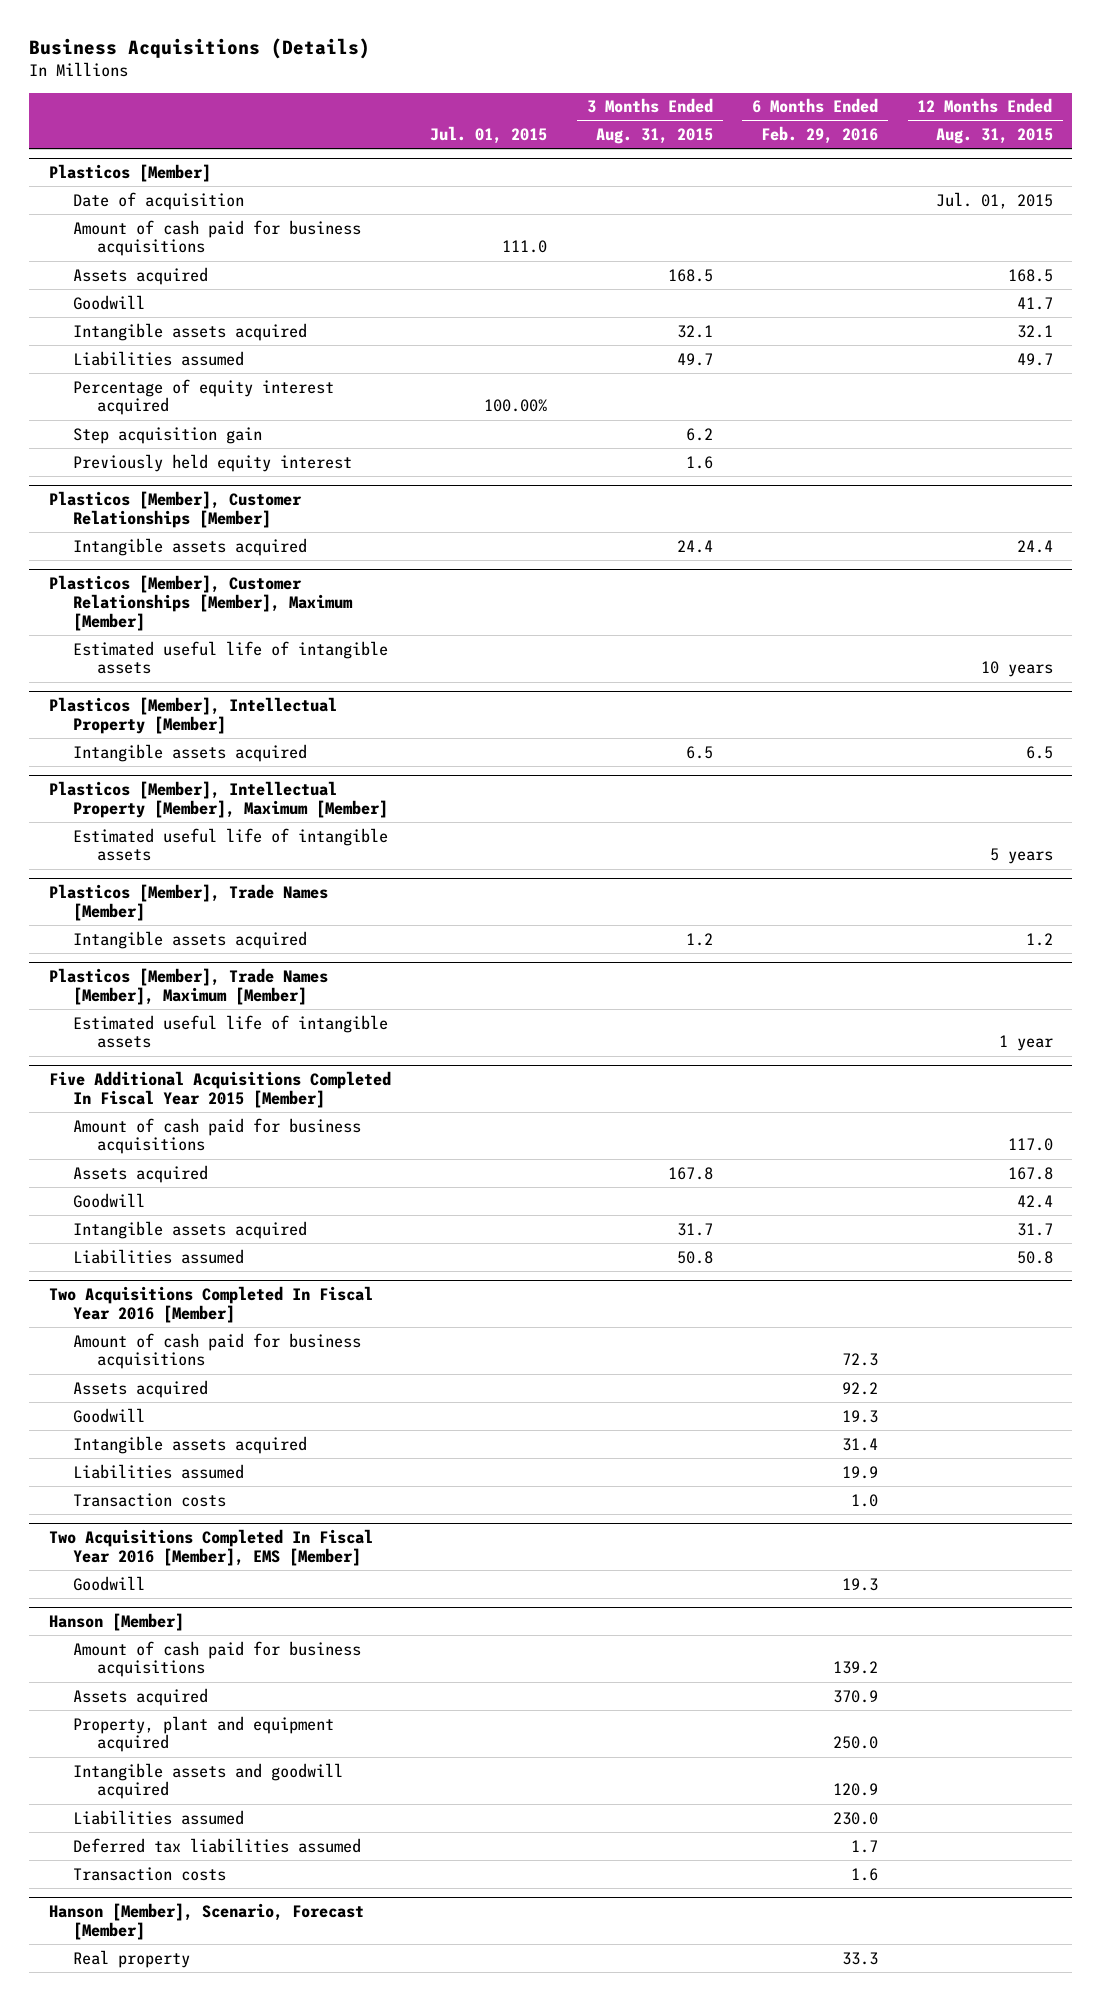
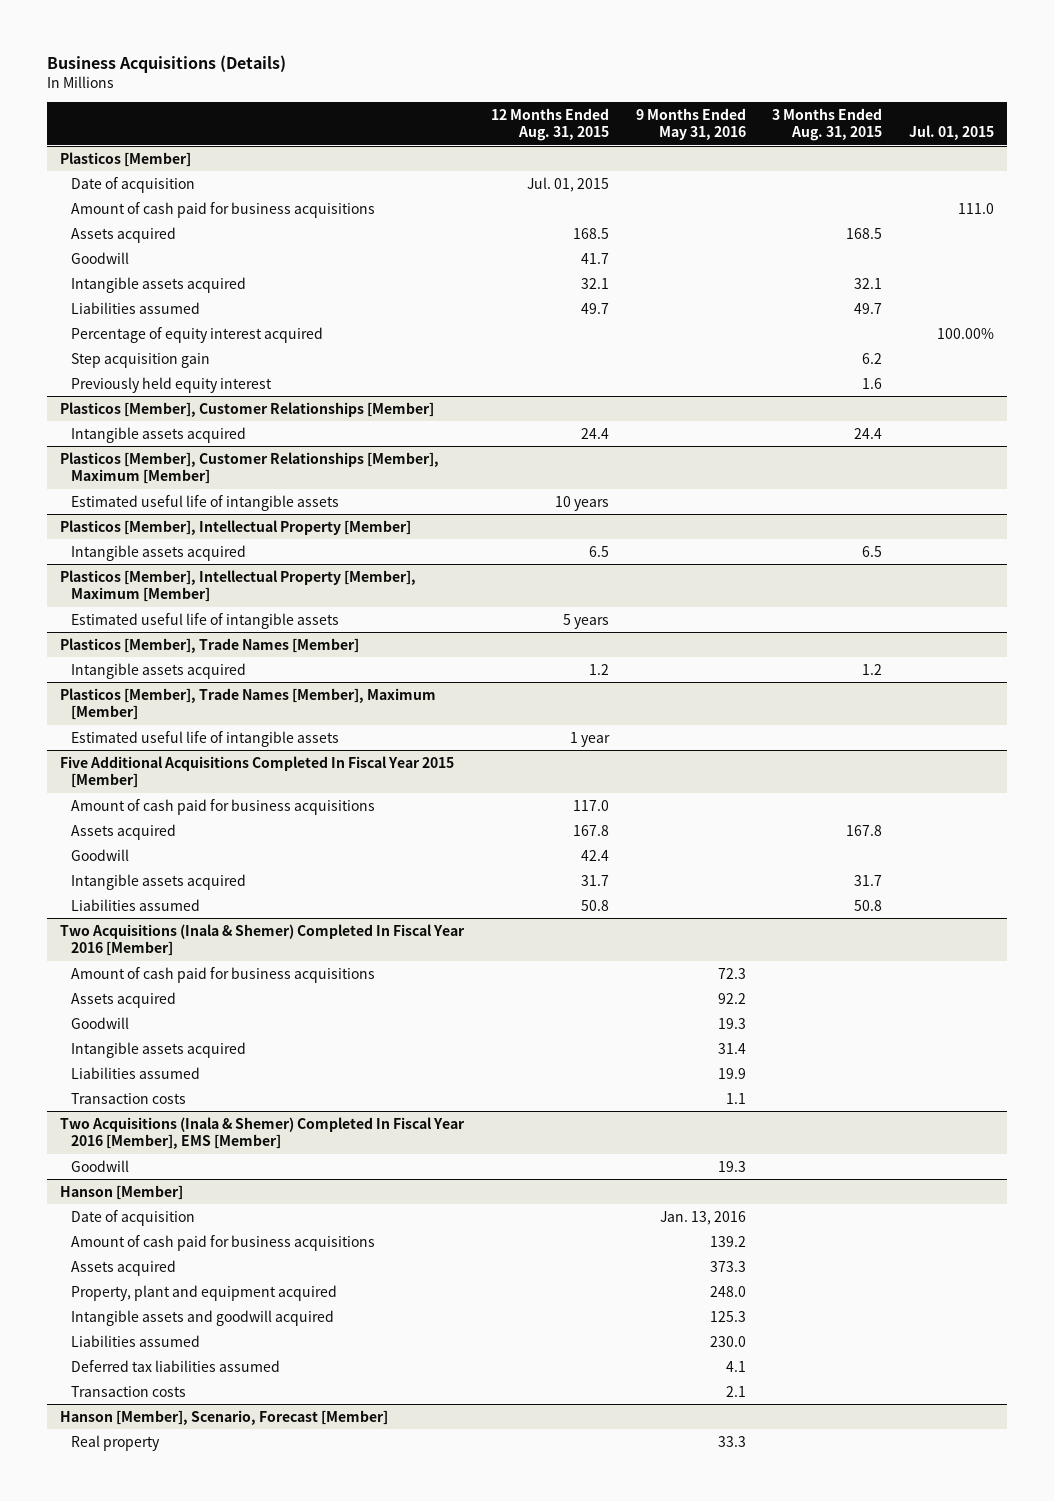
- | Jul. 01, 2015 | 3 Months Ended Aug. 31, 2015 | 6 Months Ended Feb. 29, 2016 | 12 Months Ended Aug. 31, 2015
+ | 12 Months Ended Aug. 31, 2015 | 9 Months Ended May 31, 2016 | 3 Months Ended Aug. 31, 2015 | Jul. 01, 2015
- Two Acquisitions Completed In Fiscal Year 2016 [Member]
+ Two Acquisitions (Inala & Shemer) Completed In Fiscal Year 2016 [Member]
- Two Acquisitions Completed In Fiscal Year 2016 [Member], EMS [Member]
+ Two Acquisitions (Inala & Shemer) Completed In Fiscal Year 2016 [Member], EMS [Member]
@ Hanson [Member]
+ Date of acquisition | | Jan. 13, 2016 | |

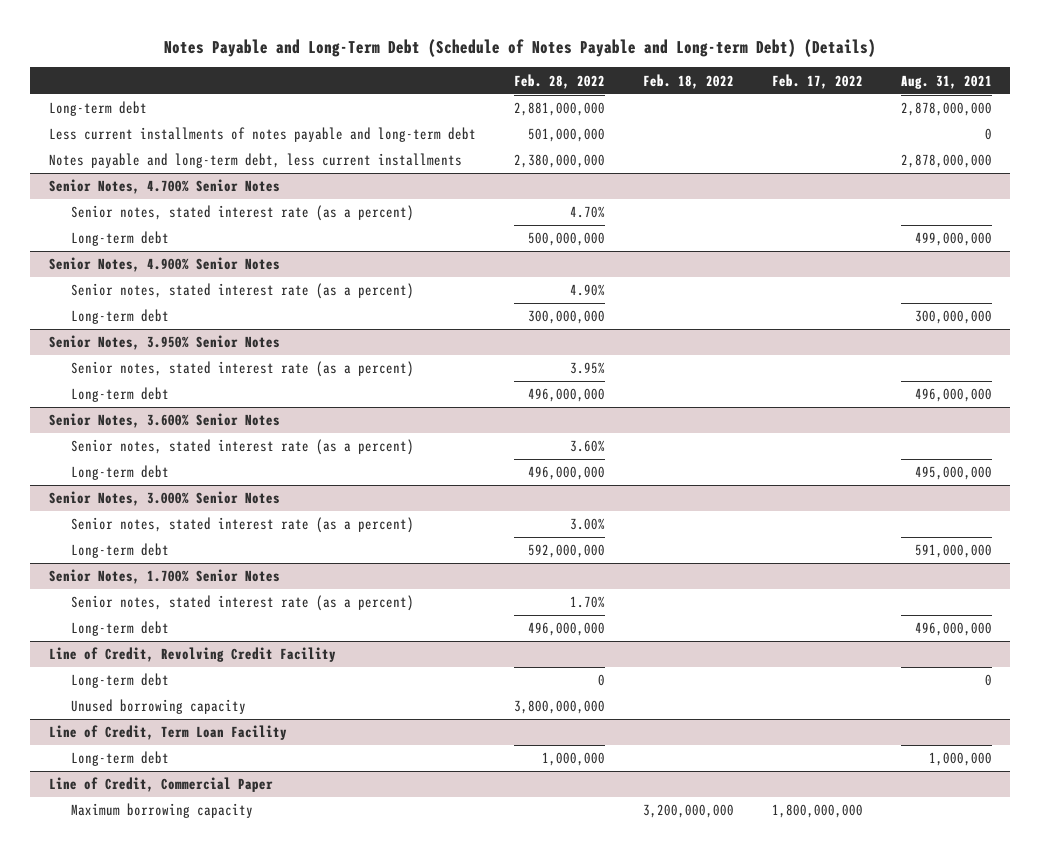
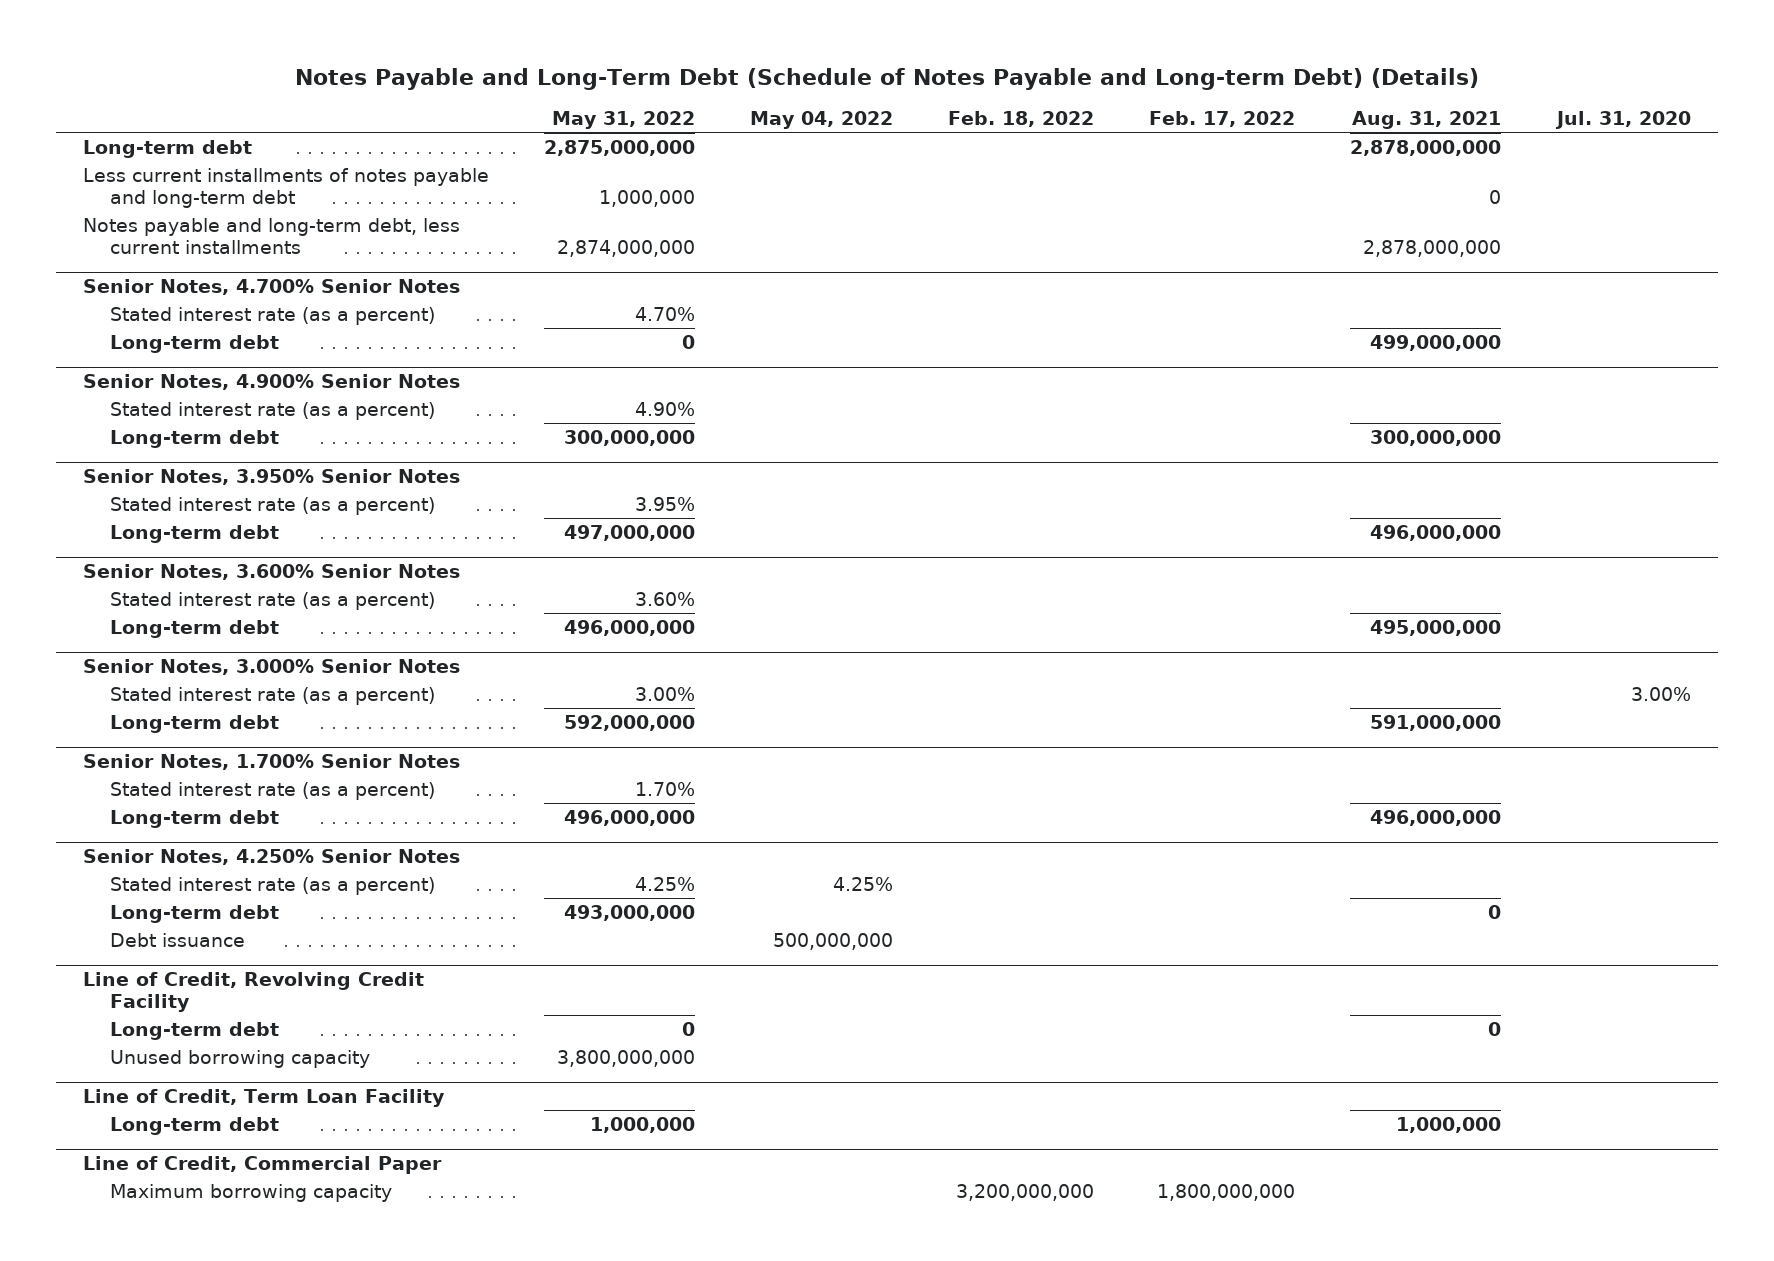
- | Feb. 28, 2022 | Feb. 18, 2022 | Feb. 17, 2022 | Aug. 31, 2021
+ | May 31, 2022 | May 04, 2022 | Feb. 18, 2022 | Feb. 17, 2022 | Aug. 31, 2021 | Jul. 31, 2020
@ Senior Notes, 4.700% Senior Notes
- Senior notes, stated interest rate (as a percent) | 4.70% | | |
+ Stated interest rate (as a percent) | 4.70% | | | | |
@ Senior Notes, 4.900% Senior Notes
- Senior notes, stated interest rate (as a percent) | 4.90% | | |
+ Stated interest rate (as a percent) | 4.90% | | | | |
@ Senior Notes, 3.950% Senior Notes
- Senior notes, stated interest rate (as a percent) | 3.95% | | |
+ Stated interest rate (as a percent) | 3.95% | | | | |
@ Senior Notes, 3.600% Senior Notes
- Senior notes, stated interest rate (as a percent) | 3.60% | | |
+ Stated interest rate (as a percent) | 3.60% | | | | |
@ Senior Notes, 3.000% Senior Notes
- Senior notes, stated interest rate (as a percent) | 3.00% | | |
+ Stated interest rate (as a percent) | 3.00% | | | | | 3.00%
@ Senior Notes, 1.700% Senior Notes
- Senior notes, stated interest rate (as a percent) | 1.70% | | |
+ Stated interest rate (as a percent) | 1.70% | | | | |
+ Senior Notes, 4.250% Senior Notes
+ Stated interest rate (as a percent) | 4.25% | 4.25% | | | |
+ Long-term debt | 493,000,000 | | | | 0 |
+ Debt issuance | | 500,000,000 | | | |

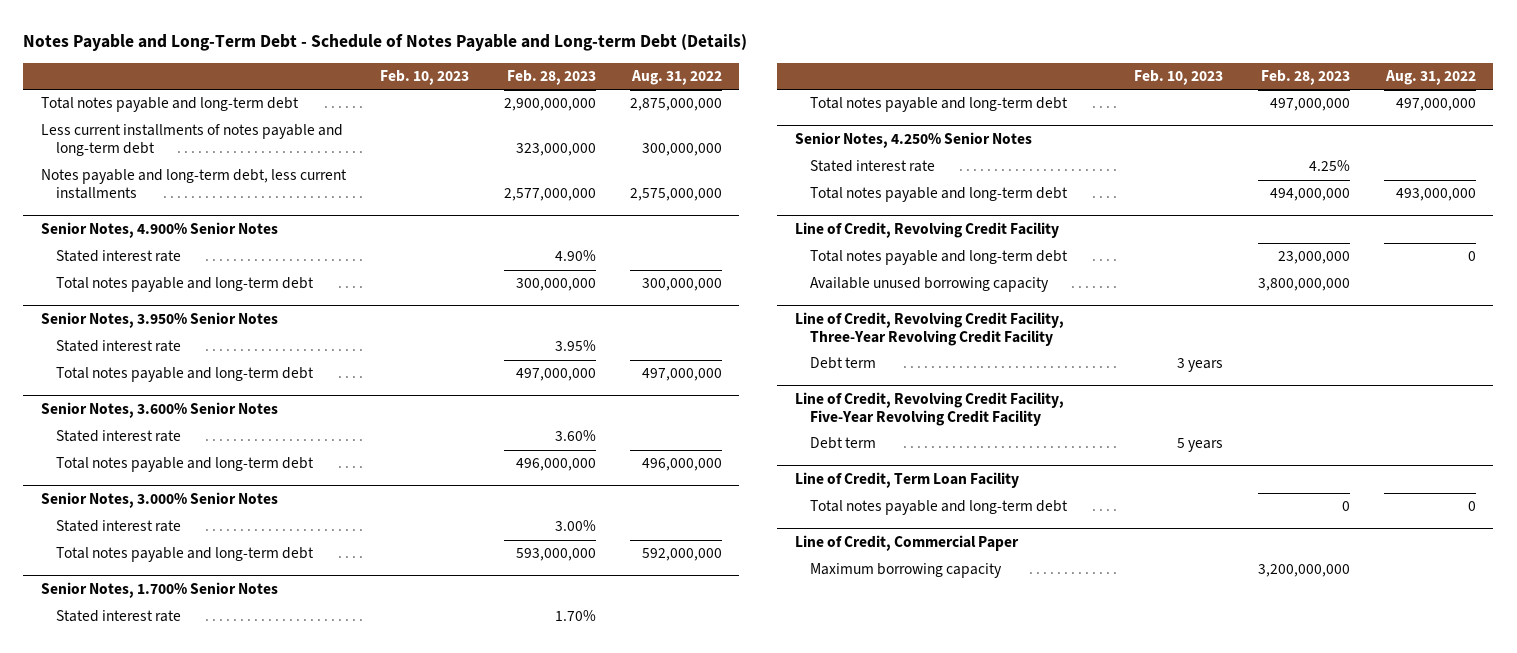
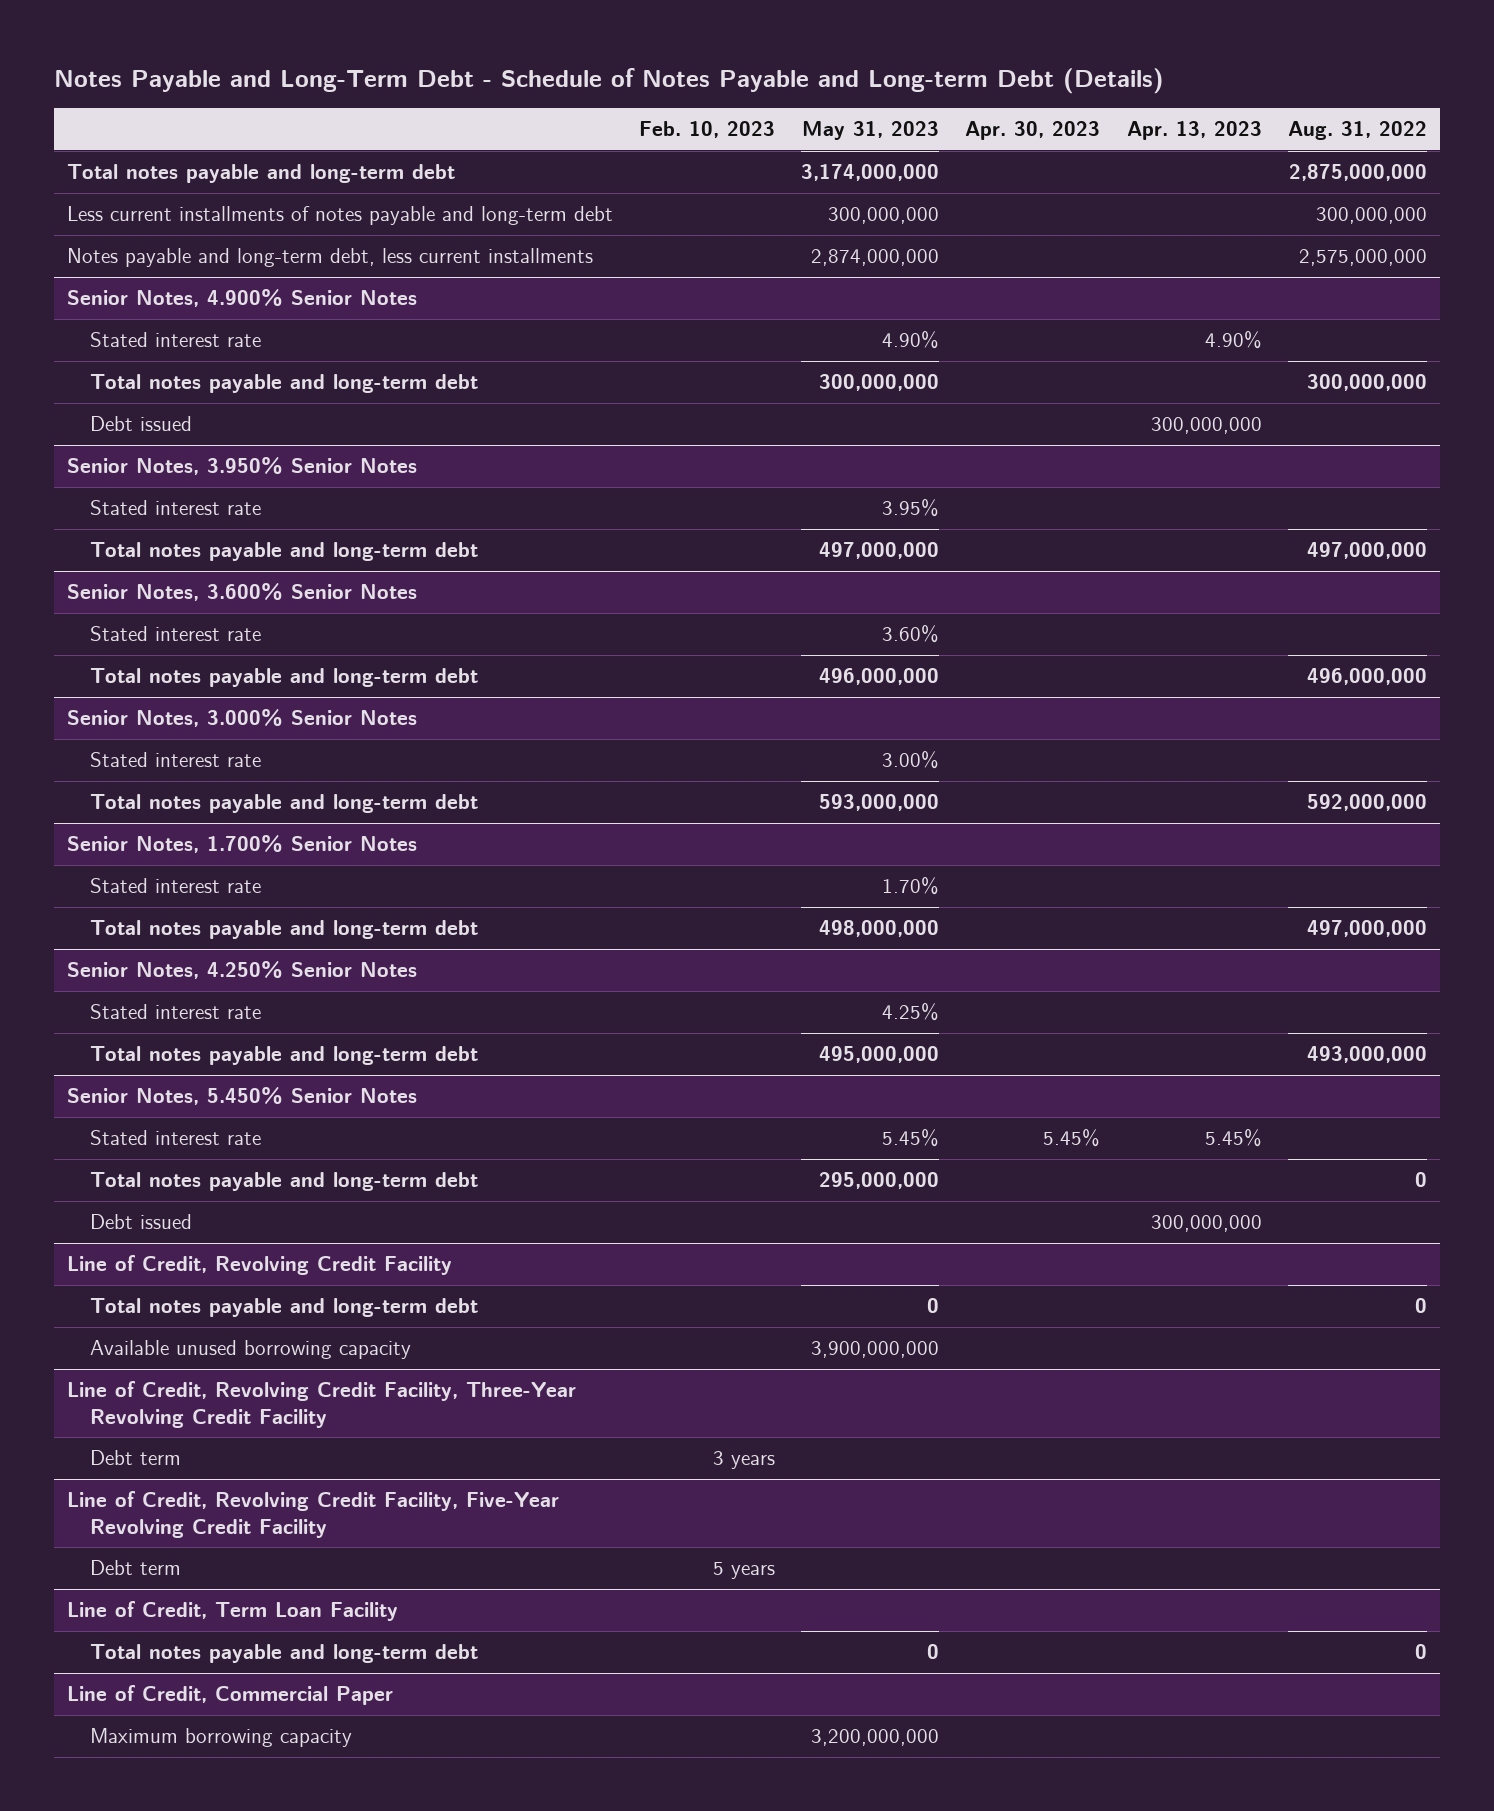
- | Feb. 10, 2023 | Feb. 28, 2023 | Aug. 31, 2022
+ | Feb. 10, 2023 | May 31, 2023 | Apr. 30, 2023 | Apr. 13, 2023 | Aug. 31, 2022
@ Senior Notes, 4.900% Senior Notes
+ Debt issued | | | | 300,000,000 |
+ Senior Notes, 5.450% Senior Notes
+ Stated interest rate | | 5.45% | 5.45% | 5.45% |
+ Total notes payable and long-term debt | | 295,000,000 | | | 0
+ Debt issued | | | | 300,000,000 |

